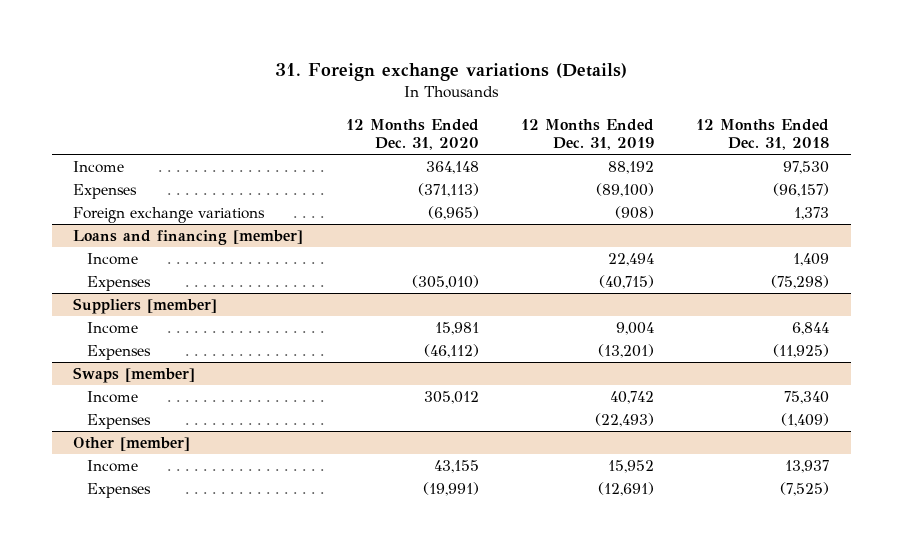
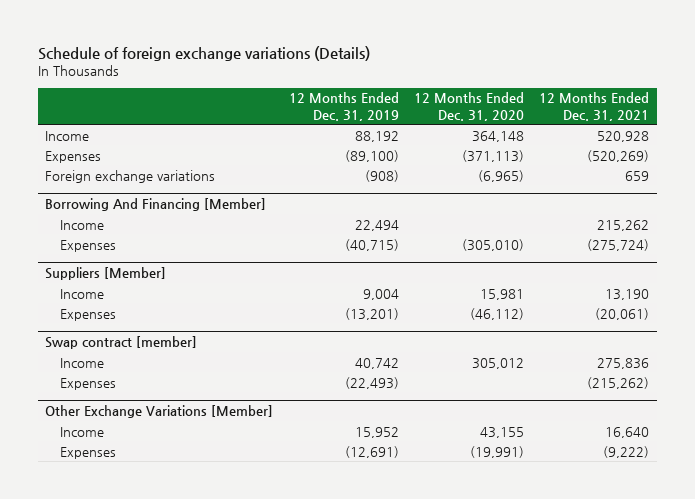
- 31. Foreign exchange variations (Details)
+ Schedule of foreign exchange variations (Details)
- | 12 Months Ended Dec. 31, 2020 | 12 Months Ended Dec. 31, 2019 | 12 Months Ended Dec. 31, 2018
+ | 12 Months Ended Dec. 31, 2019 | 12 Months Ended Dec. 31, 2020 | 12 Months Ended Dec. 31, 2021
- Loans and financing [member]
+ Borrowing And Financing [Member]
- Suppliers [member]
+ Suppliers [Member]
- Swaps [member]
+ Swap contract [member]
- Other [member]
+ Other Exchange Variations [Member]

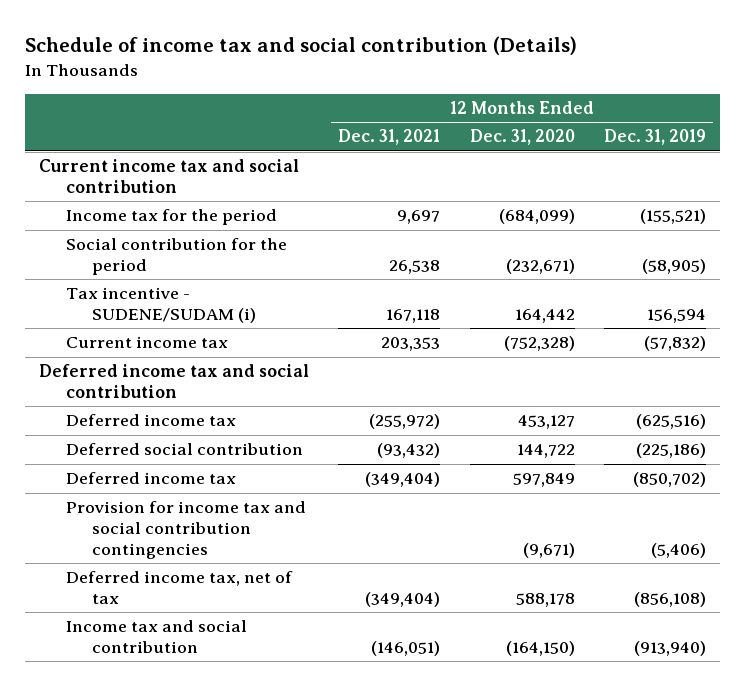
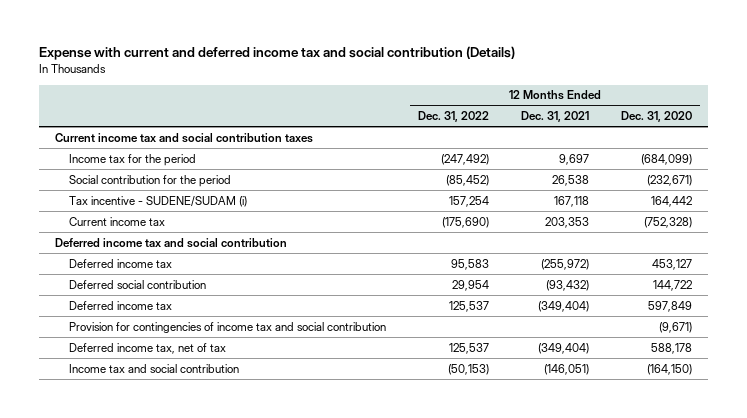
- Schedule of income tax and social contribution (Details)
+ Expense with current and deferred income tax and social contribution (Details)
- | 12 Months Ended Dec. 31, 2021 | 12 Months Ended Dec. 31, 2020 | 12 Months Ended Dec. 31, 2019
+ | 12 Months Ended Dec. 31, 2022 | 12 Months Ended Dec. 31, 2021 | 12 Months Ended Dec. 31, 2020
- Current income tax and social contribution
+ Current income tax and social contribution taxes
- Provision for income tax and social contribution contingencies | | (9,671) | (5,406)
+ Provision for contingencies of income tax and social contribution | | | (9,671)

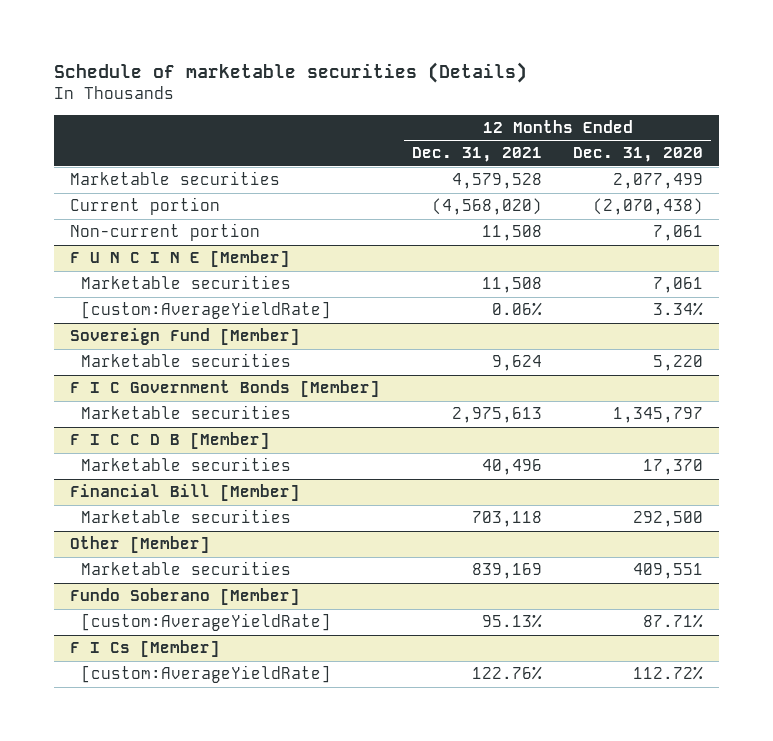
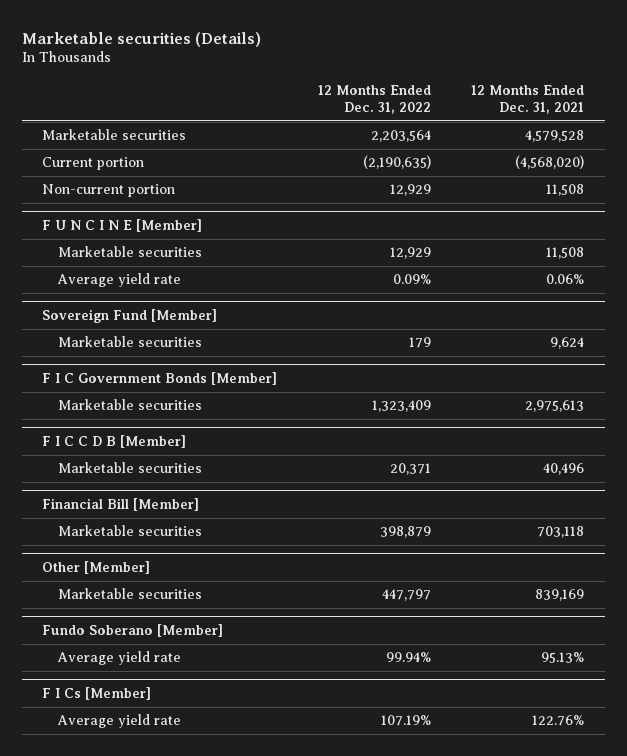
- Schedule of marketable securities (Details)
+ Marketable securities (Details)
- | 12 Months Ended Dec. 31, 2021 | 12 Months Ended Dec. 31, 2020
+ | 12 Months Ended Dec. 31, 2022 | 12 Months Ended Dec. 31, 2021
@ F U N C I N E [Member]
- [custom:AverageYieldRate] | 0.06% | 3.34%
+ Average yield rate | 0.09% | 0.06%
@ Fundo Soberano [Member]
- [custom:AverageYieldRate] | 95.13% | 87.71%
+ Average yield rate | 99.94% | 95.13%
@ F I Cs [Member]
- [custom:AverageYieldRate] | 122.76% | 112.72%
+ Average yield rate | 107.19% | 122.76%

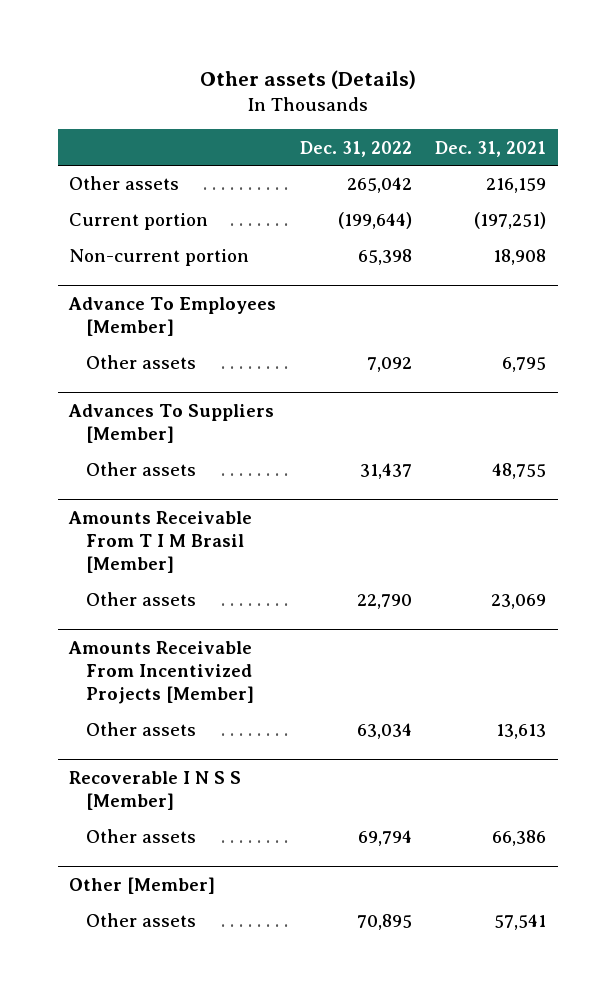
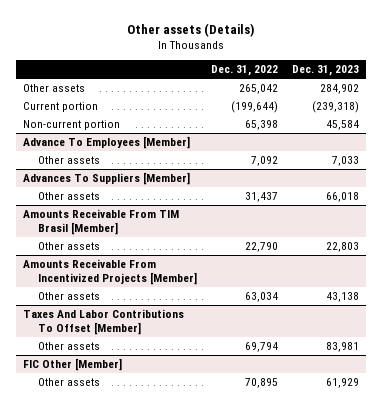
- | Dec. 31, 2022 | Dec. 31, 2021
+ | Dec. 31, 2022 | Dec. 31, 2023
- Amounts Receivable From T I M Brasil [Member]
+ Amounts Receivable From TIM Brasil [Member]
- Recoverable I N S S [Member]
+ Taxes And Labor Contributions To Offset [Member]
- Other [Member]
+ FIC Other [Member]

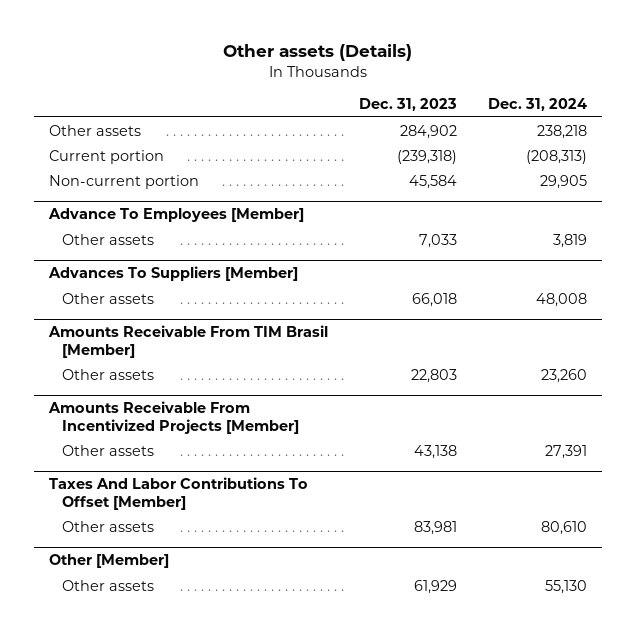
- | Dec. 31, 2022 | Dec. 31, 2023
+ | Dec. 31, 2023 | Dec. 31, 2024
- FIC Other [Member]
+ Other [Member]

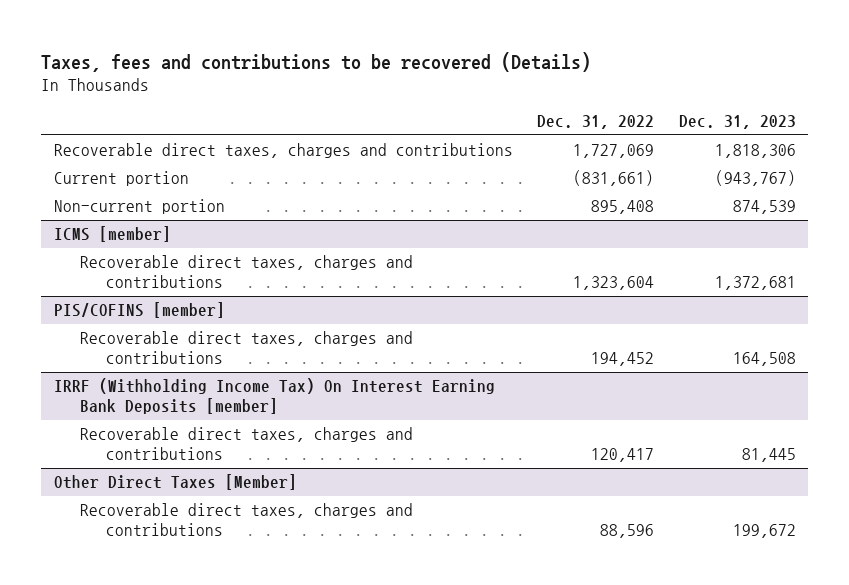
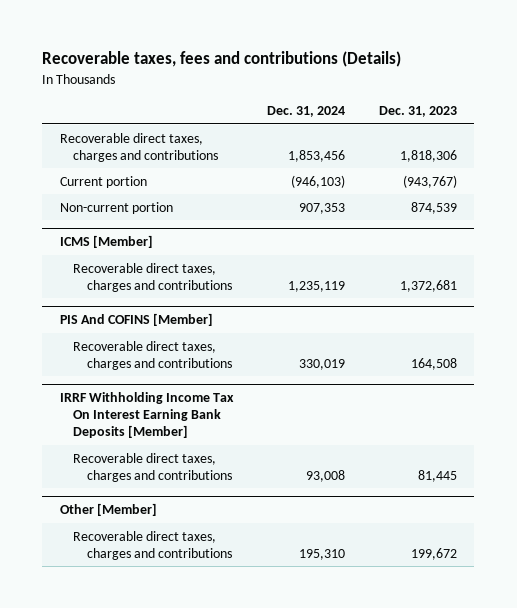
- Taxes, fees and contributions to be recovered (Details)
+ Recoverable taxes, fees and contributions (Details)
- | Dec. 31, 2022 | Dec. 31, 2023
+ | Dec. 31, 2024 | Dec. 31, 2023
- ICMS [member]
+ ICMS [Member]
- PIS/COFINS [member]
+ PIS And COFINS [Member]
- IRRF (Withholding Income Tax) On Interest Earning Bank Deposits [member]
+ IRRF Withholding Income Tax On Interest Earning Bank Deposits [Member]
- Other Direct Taxes [Member]
+ Other [Member]

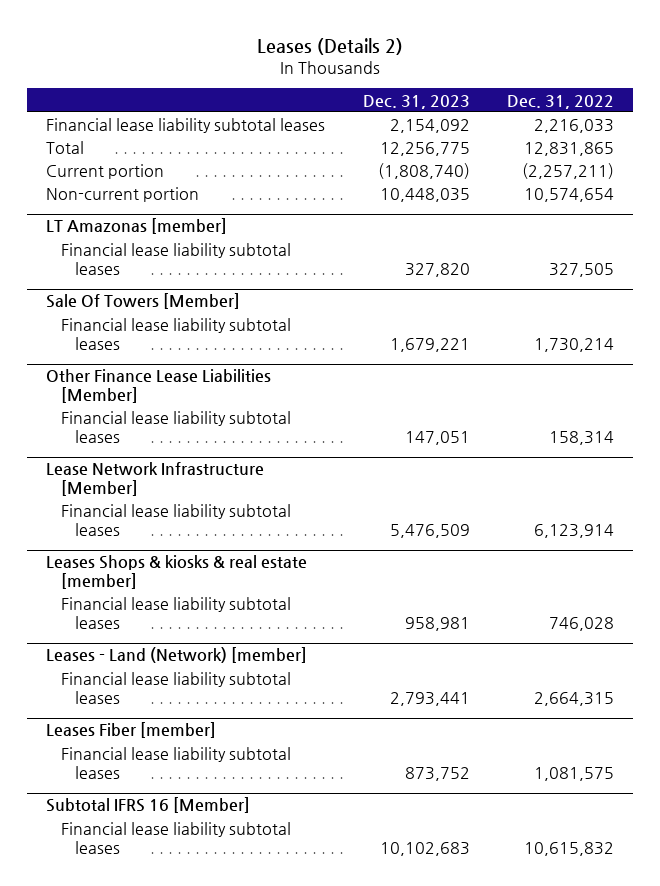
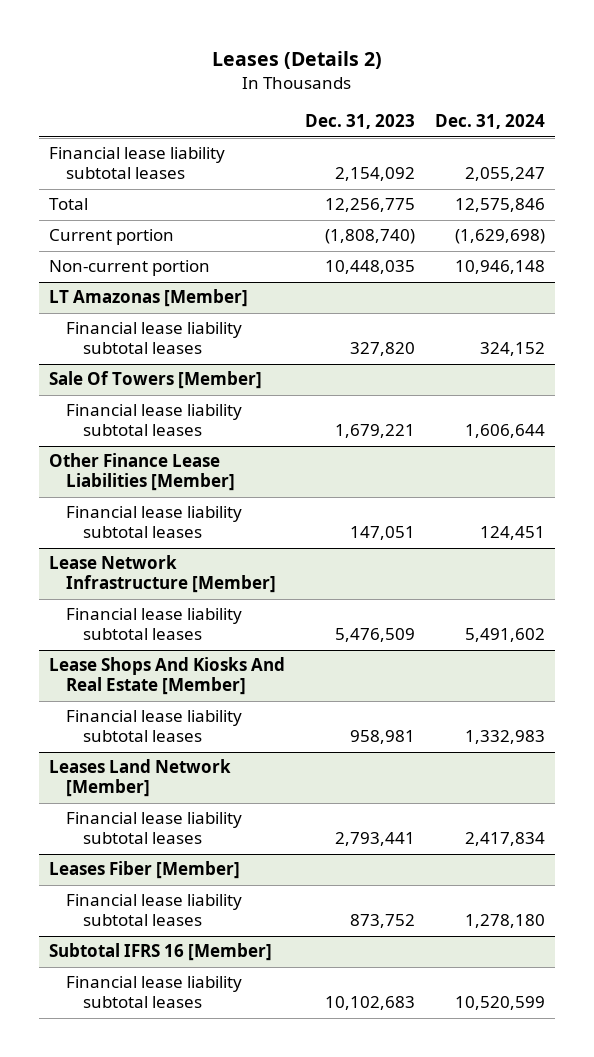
- | Dec. 31, 2023 | Dec. 31, 2022
+ | Dec. 31, 2023 | Dec. 31, 2024
- LT Amazonas [member]
+ LT Amazonas [Member]
- Leases Shops & kiosks & real estate [member]
+ Lease Shops And Kiosks And Real Estate [Member]
- Leases - Land (Network) [member]
+ Leases Land Network [Member]
- Leases Fiber [member]
+ Leases Fiber [Member]

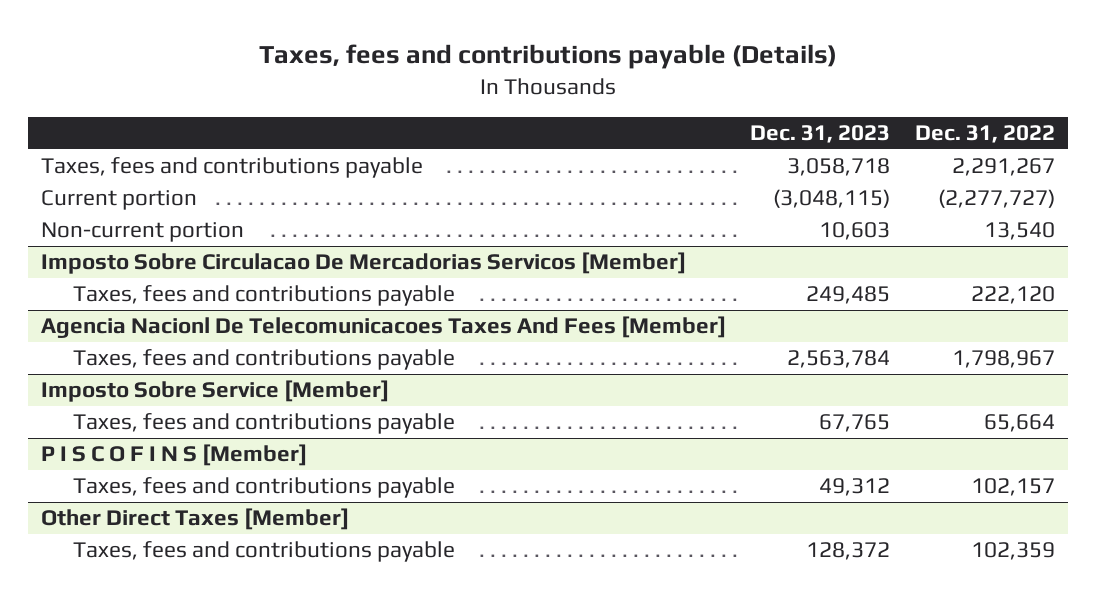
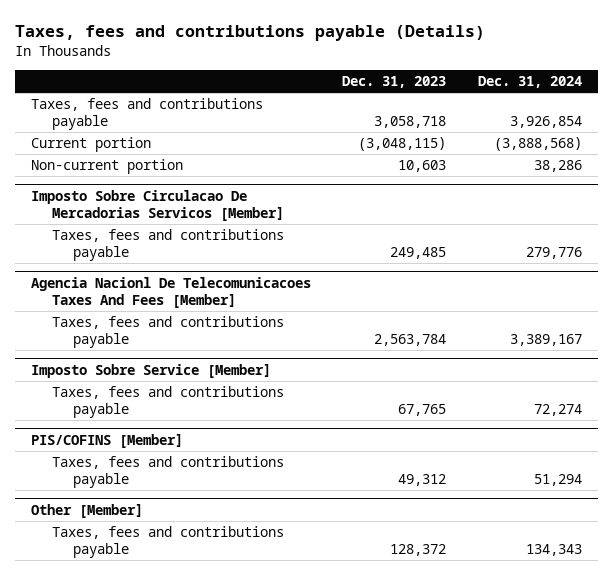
- | Dec. 31, 2023 | Dec. 31, 2022
+ | Dec. 31, 2023 | Dec. 31, 2024
- P I S C O F I N S [Member]
+ PIS/COFINS [Member]
- Other Direct Taxes [Member]
+ Other [Member]

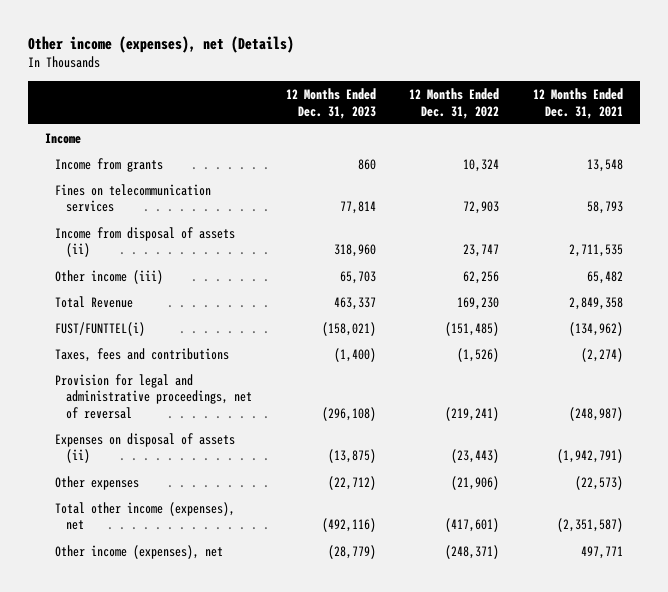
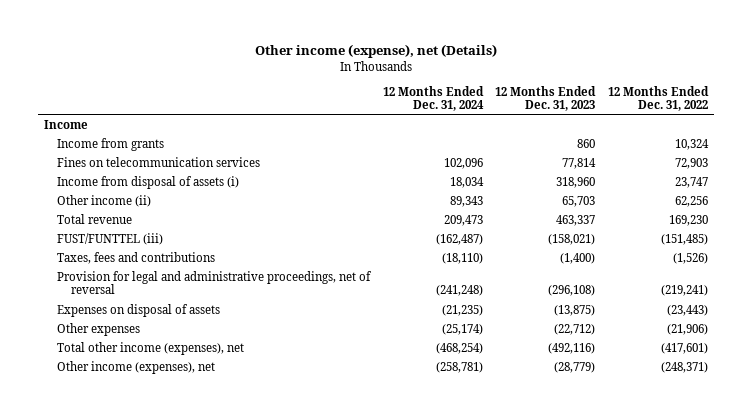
- Other income (expenses), net (Details)
+ Other income (expense), net (Details)
- | 12 Months Ended Dec. 31, 2023 | 12 Months Ended Dec. 31, 2022 | 12 Months Ended Dec. 31, 2021
+ | 12 Months Ended Dec. 31, 2024 | 12 Months Ended Dec. 31, 2023 | 12 Months Ended Dec. 31, 2022
- Income from disposal of assets (ii) | 318,960 | 23,747 | 2,711,535
- Other income (iii) | 65,703 | 62,256 | 65,482
- Total Revenue | 463,337 | 169,230 | 2,849,358
- FUST/FUNTTEL(i) | (158,021) | (151,485) | (134,962)
+ Income from disposal of assets (i) | 18,034 | 318,960 | 23,747
+ Other income (ii) | 89,343 | 65,703 | 62,256
+ Total revenue | 209,473 | 463,337 | 169,230
+ FUST/FUNTTEL (iii) | (162,487) | (158,021) | (151,485)
- Expenses on disposal of assets (ii) | (13,875) | (23,443) | (1,942,791)
+ Expenses on disposal of assets | (21,235) | (13,875) | (23,443)

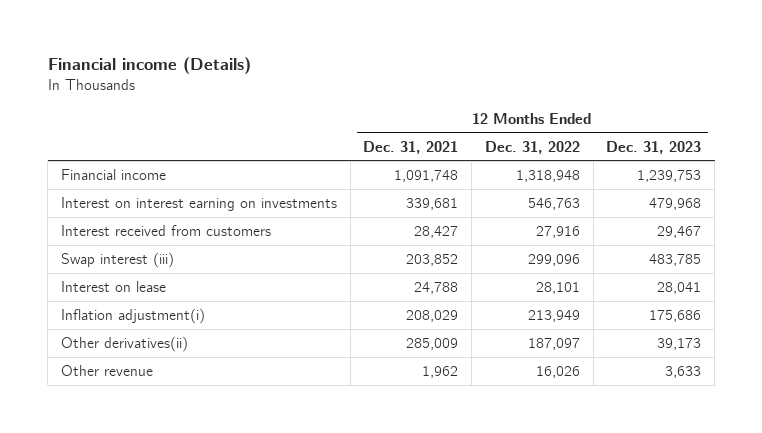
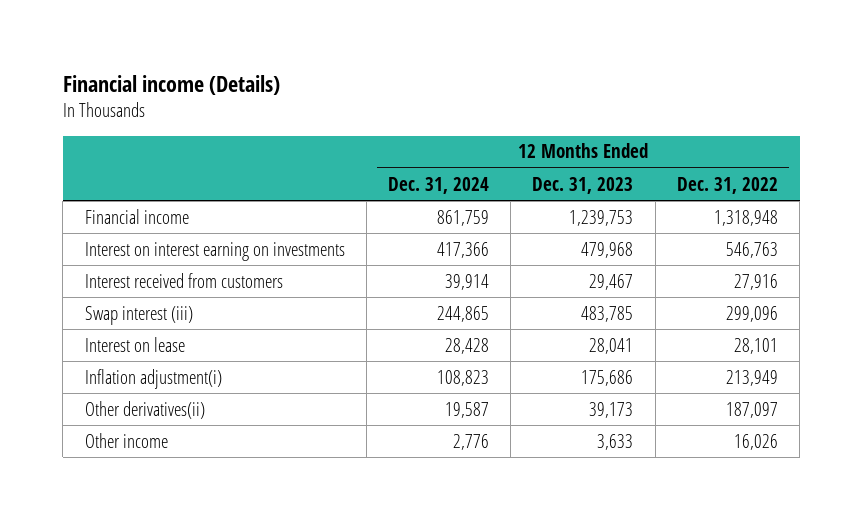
- | 12 Months Ended Dec. 31, 2021 | 12 Months Ended Dec. 31, 2022 | 12 Months Ended Dec. 31, 2023
+ | 12 Months Ended Dec. 31, 2024 | 12 Months Ended Dec. 31, 2023 | 12 Months Ended Dec. 31, 2022
- Other revenue | 1,962 | 16,026 | 3,633
+ Other income | 2,776 | 3,633 | 16,026

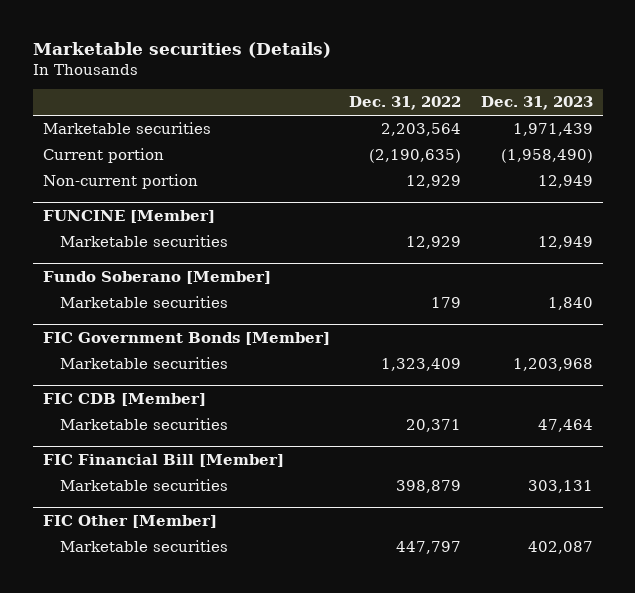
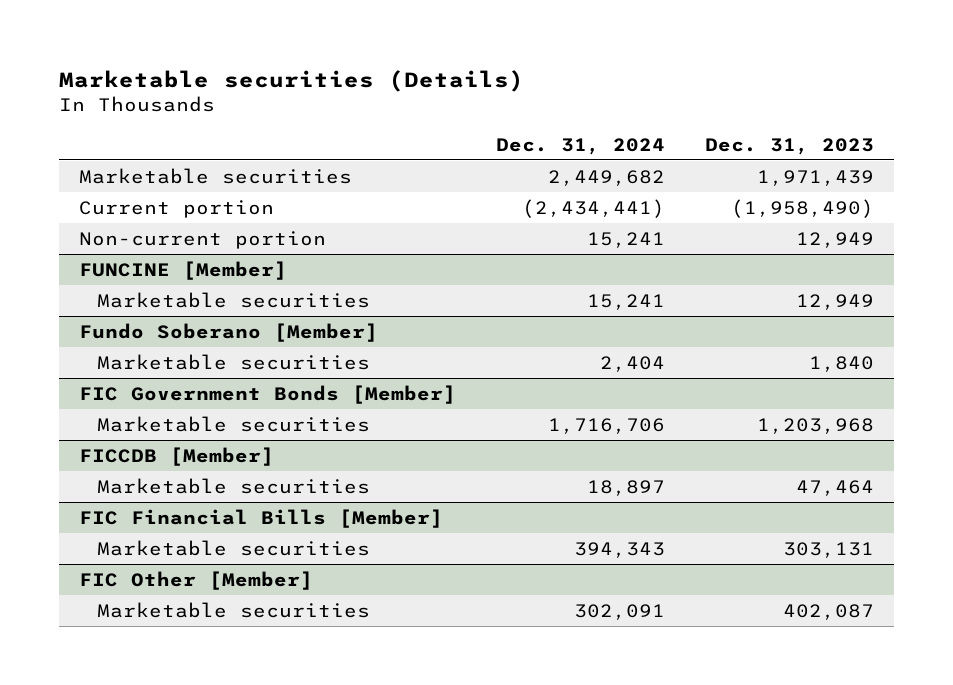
- | Dec. 31, 2022 | Dec. 31, 2023
+ | Dec. 31, 2024 | Dec. 31, 2023
- FIC CDB [Member]
+ FICCDB [Member]
- FIC Financial Bill [Member]
+ FIC Financial Bills [Member]

